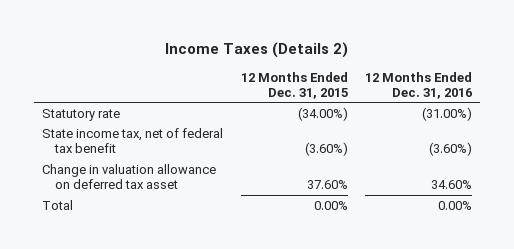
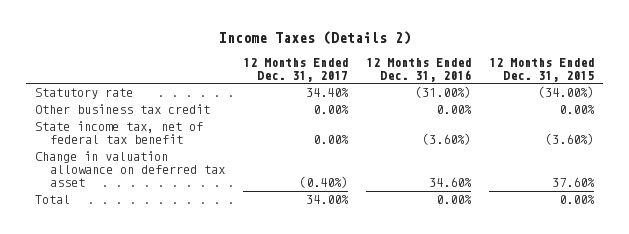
- | 12 Months Ended Dec. 31, 2015 | 12 Months Ended Dec. 31, 2016
+ | 12 Months Ended Dec. 31, 2017 | 12 Months Ended Dec. 31, 2016 | 12 Months Ended Dec. 31, 2015
+ Other business tax credit | 0.00% | 0.00% | 0.00%

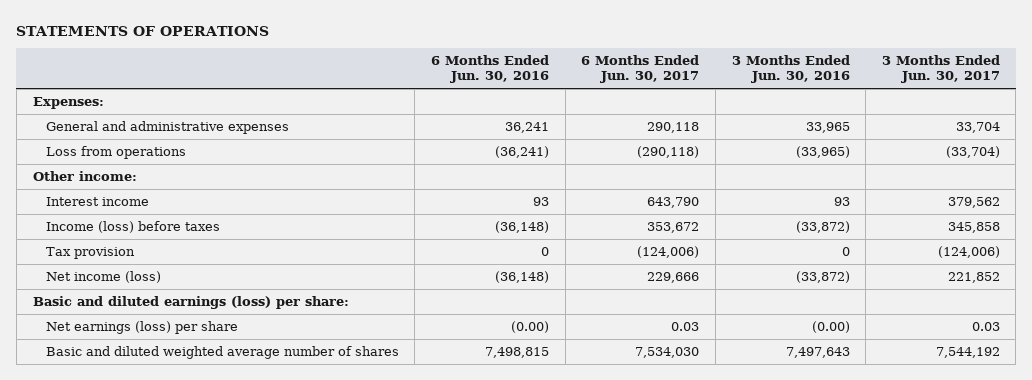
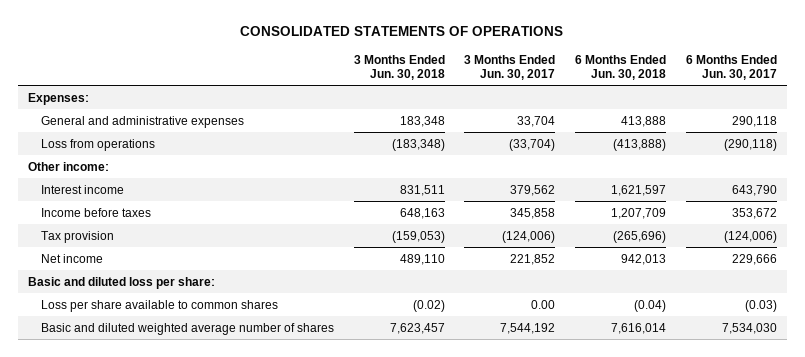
- STATEMENTS OF OPERATIONS
+ CONSOLIDATED STATEMENTS OF OPERATIONS
- | 6 Months Ended Jun. 30, 2016 | 6 Months Ended Jun. 30, 2017 | 3 Months Ended Jun. 30, 2016 | 3 Months Ended Jun. 30, 2017
+ | 3 Months Ended Jun. 30, 2018 | 3 Months Ended Jun. 30, 2017 | 6 Months Ended Jun. 30, 2018 | 6 Months Ended Jun. 30, 2017
- Income (loss) before taxes | (36,148) | 353,672 | (33,872) | 345,858
+ Income before taxes | 648,163 | 345,858 | 1,207,709 | 353,672
- Net income (loss) | (36,148) | 229,666 | (33,872) | 221,852
- Basic and diluted earnings (loss) per share:
- Net earnings (loss) per share | (0.00) | 0.03 | (0.00) | 0.03
+ Net income | 489,110 | 221,852 | 942,013 | 229,666
+ Basic and diluted loss per share:
+ Loss per share available to common shares | (0.02) | 0.00 | (0.04) | (0.03)

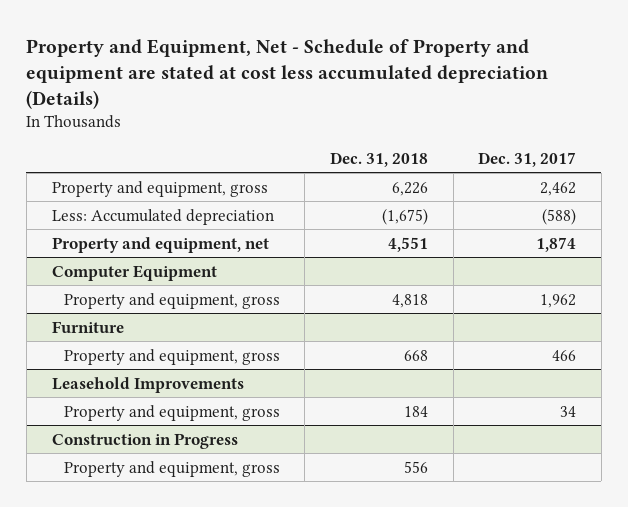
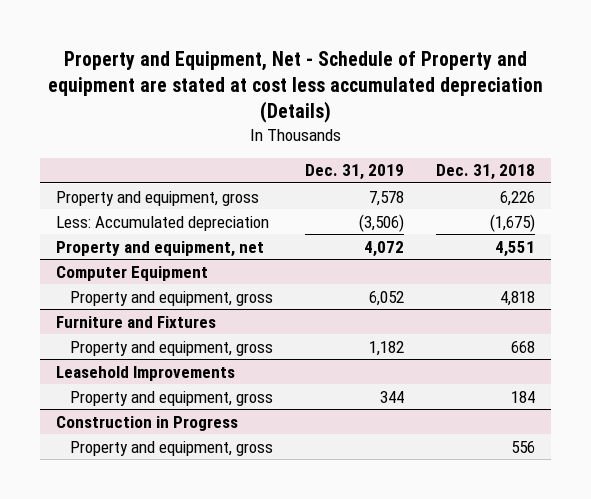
- | Dec. 31, 2018 | Dec. 31, 2017
+ | Dec. 31, 2019 | Dec. 31, 2018
- Furniture
+ Furniture and Fixtures

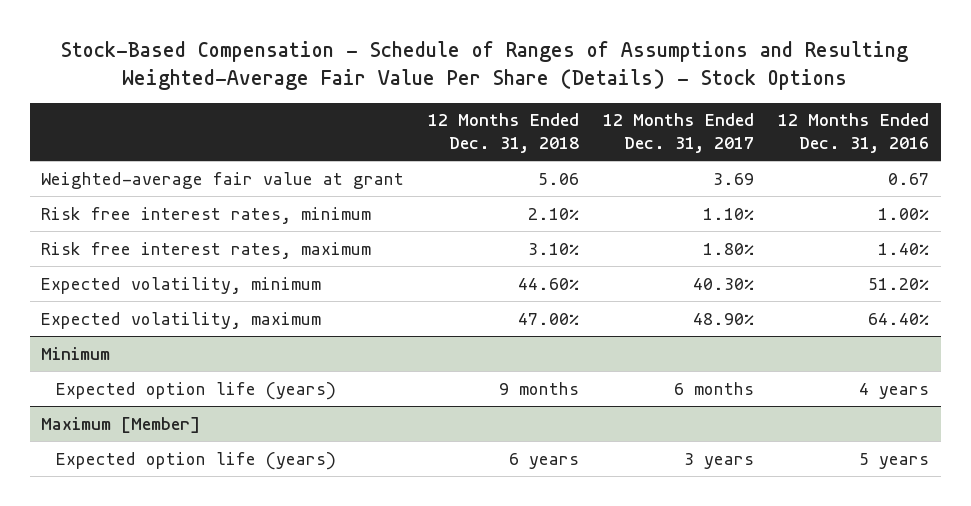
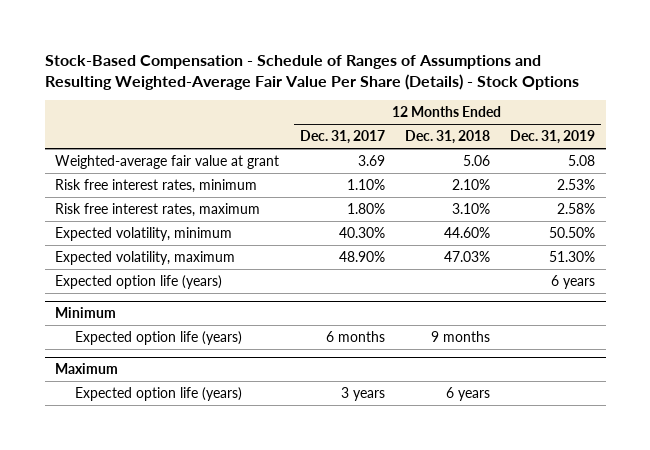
- | 12 Months Ended Dec. 31, 2018 | 12 Months Ended Dec. 31, 2017 | 12 Months Ended Dec. 31, 2016
+ | 12 Months Ended Dec. 31, 2017 | 12 Months Ended Dec. 31, 2018 | 12 Months Ended Dec. 31, 2019
- Expected volatility, maximum | 47.00% | 48.90% | 64.40%
+ Expected volatility, maximum | 48.90% | 47.03% | 51.30%
+ Expected option life (years) | | | 6 years
- Maximum [Member]
+ Maximum

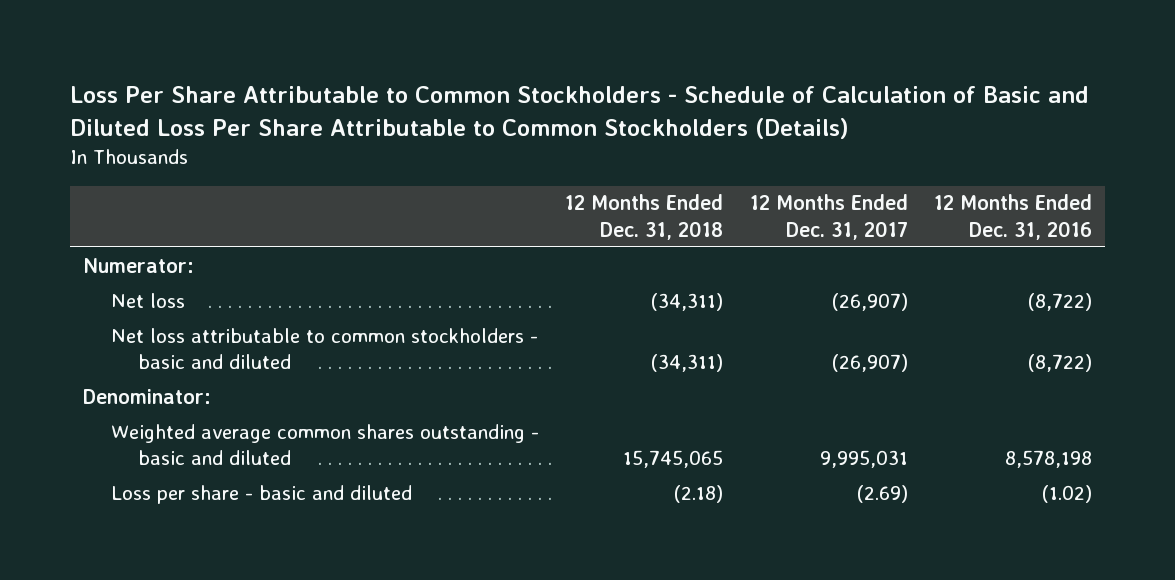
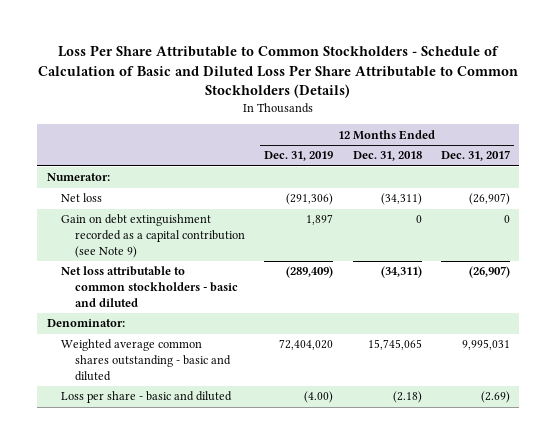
- | 12 Months Ended Dec. 31, 2018 | 12 Months Ended Dec. 31, 2017 | 12 Months Ended Dec. 31, 2016
+ | 12 Months Ended Dec. 31, 2019 | 12 Months Ended Dec. 31, 2018 | 12 Months Ended Dec. 31, 2017
+ Gain on debt extinguishment recorded as a capital contribution (see Note 9) | 1,897 | 0 | 0

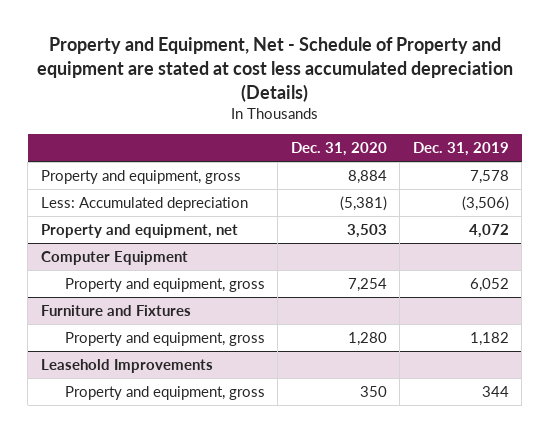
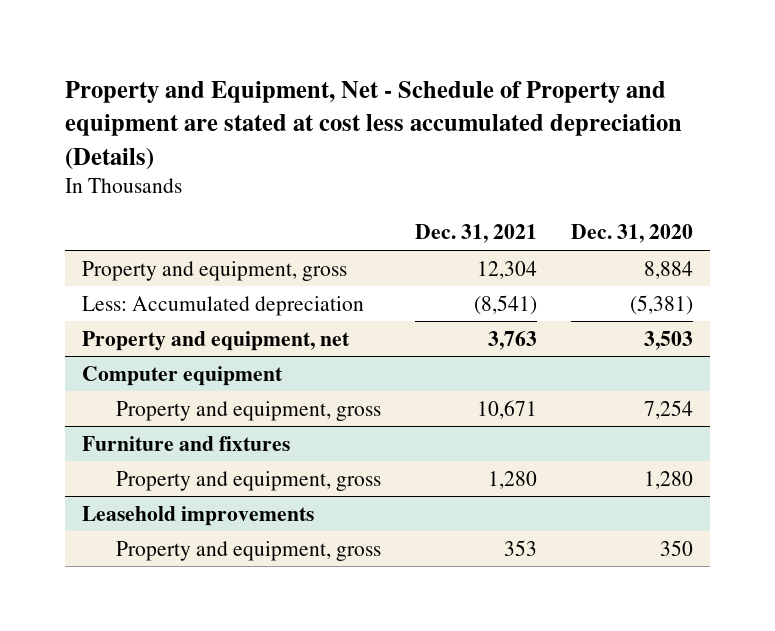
- | Dec. 31, 2020 | Dec. 31, 2019
+ | Dec. 31, 2021 | Dec. 31, 2020
- Computer Equipment
+ Computer equipment
- Furniture and Fixtures
+ Furniture and fixtures
- Leasehold Improvements
+ Leasehold improvements

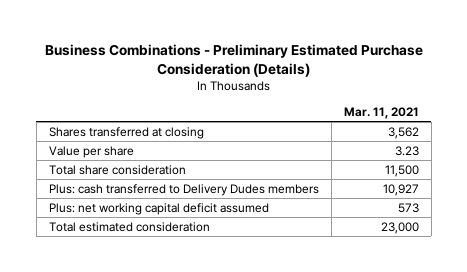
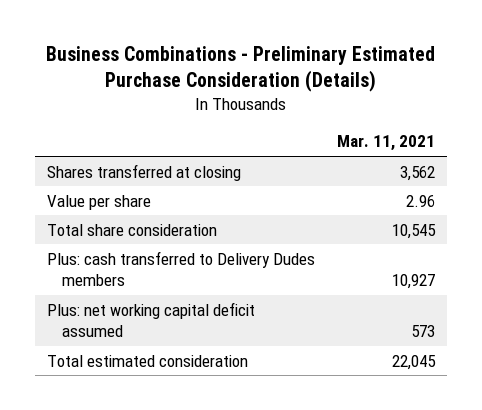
- Value per share | 3.23
- Total share consideration | 11,500
+ Value per share | 2.96
+ Total share consideration | 10,545
- Total estimated consideration | 23,000
+ Total estimated consideration | 22,045

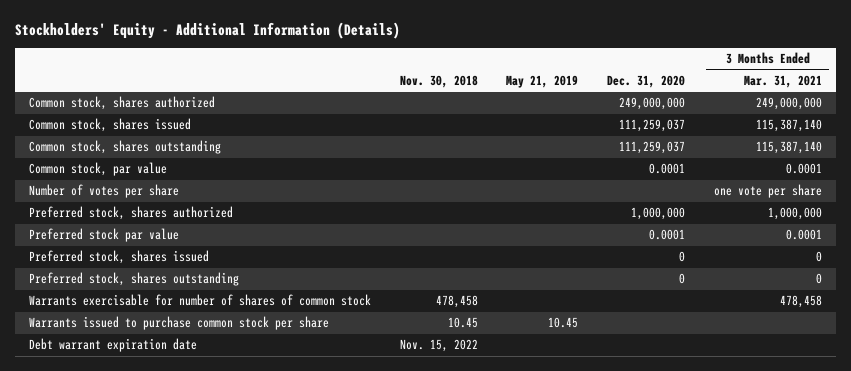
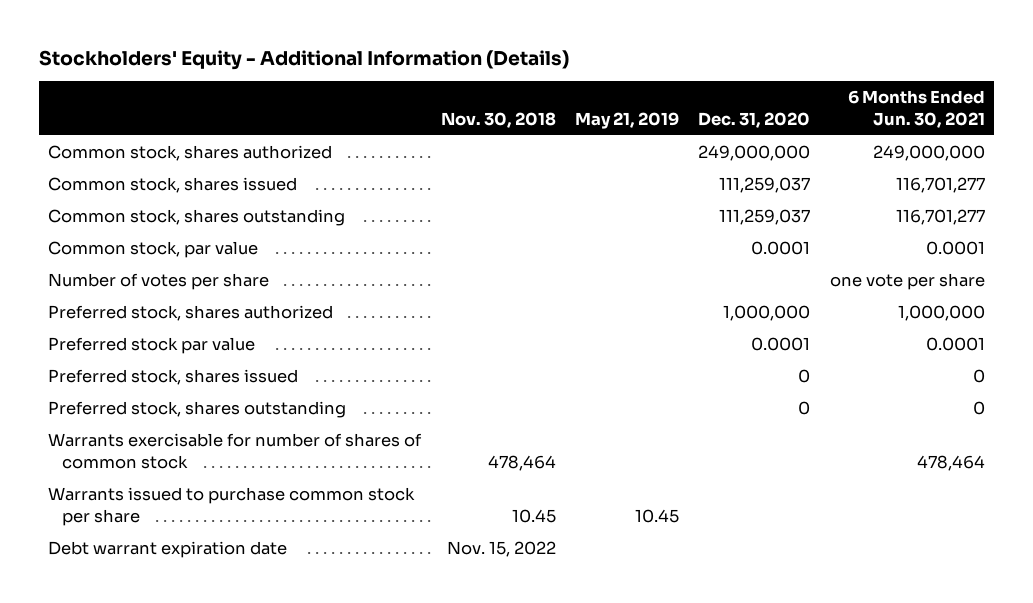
- | Nov. 30, 2018 | May 21, 2019 | Dec. 31, 2020 | 3 Months Ended Mar. 31, 2021
+ | Nov. 30, 2018 | May 21, 2019 | Dec. 31, 2020 | 6 Months Ended Jun. 30, 2021
- Warrants exercisable for number of shares of common stock | 478,458 | | | 478,458
+ Warrants exercisable for number of shares of common stock | 478,464 | | | 478,464

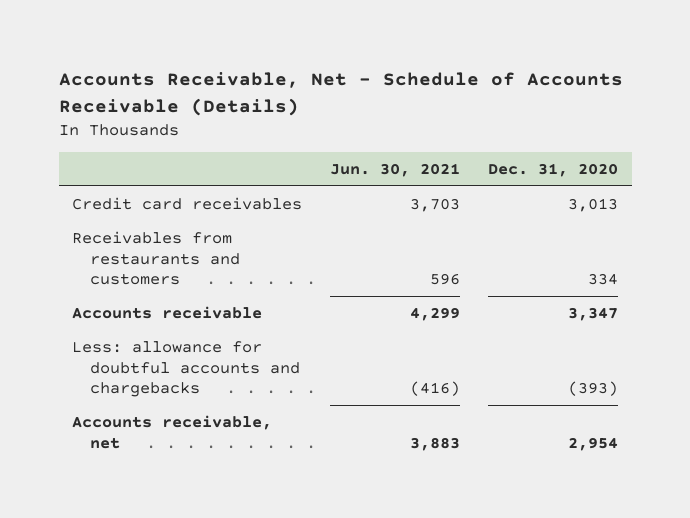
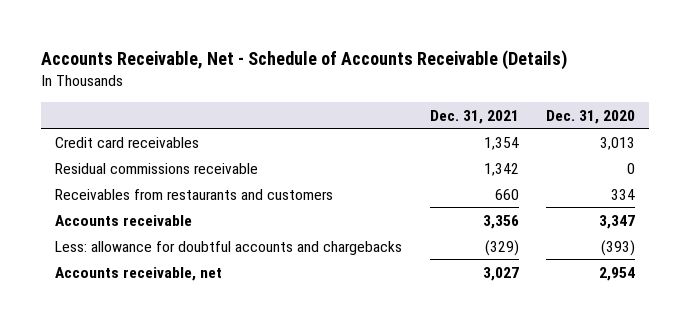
- | Jun. 30, 2021 | Dec. 31, 2020
+ | Dec. 31, 2021 | Dec. 31, 2020
+ Residual commissions receivable | 1,342 | 0

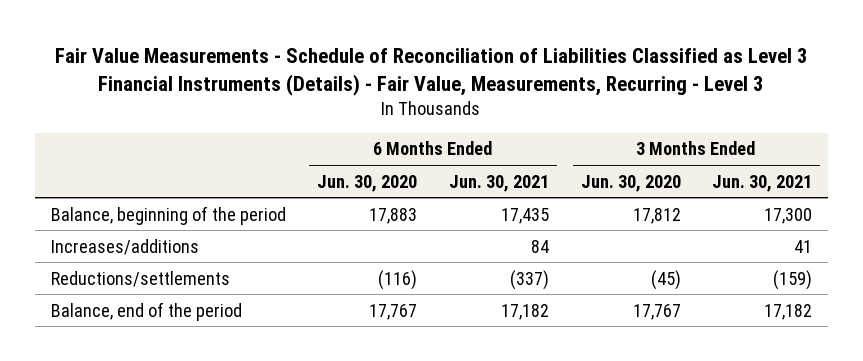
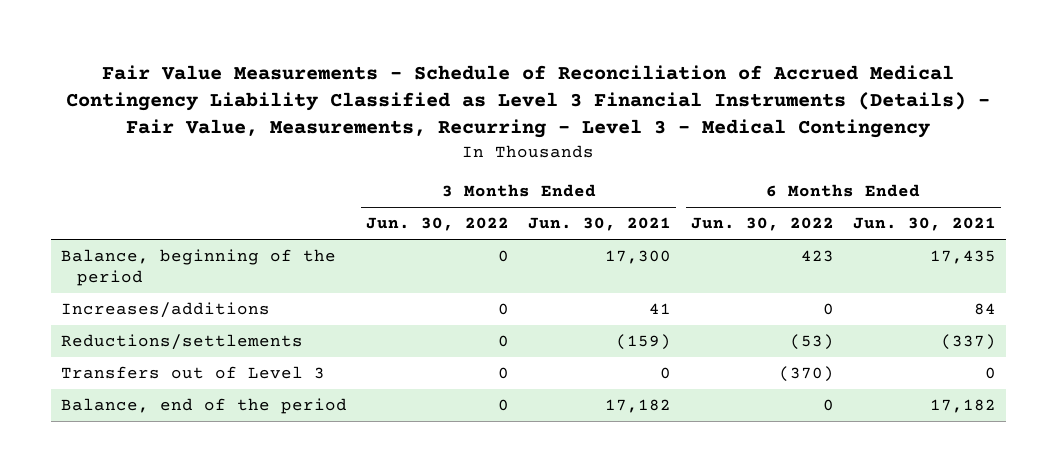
- Fair Value Measurements - Schedule of Reconciliation of Liabilities Classified as Level 3 Financial Instruments (Details) - Fair Value, Measurements, Recurring - Level 3
+ Fair Value Measurements - Schedule of Reconciliation of Accrued Medical Contingency Liability Classified as Level 3 Financial Instruments (Details) - Fair Value, Measurements, Recurring - Level 3 - Medical Contingency
- | 6 Months Ended Jun. 30, 2020 | 6 Months Ended Jun. 30, 2021 | 3 Months Ended Jun. 30, 2020 | 3 Months Ended Jun. 30, 2021
+ | 3 Months Ended Jun. 30, 2022 | 3 Months Ended Jun. 30, 2021 | 6 Months Ended Jun. 30, 2022 | 6 Months Ended Jun. 30, 2021
+ Transfers out of Level 3 | 0 | 0 | (370) | 0

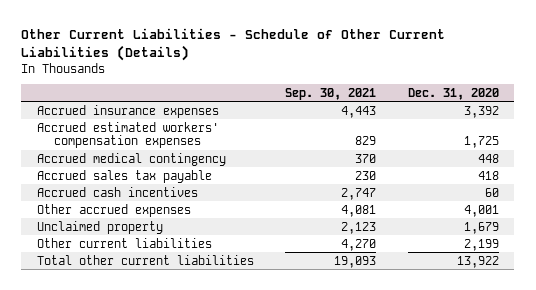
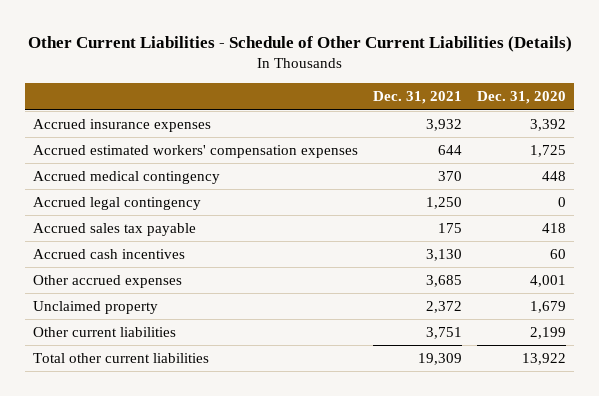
- | Sep. 30, 2021 | Dec. 31, 2020
+ | Dec. 31, 2021 | Dec. 31, 2020
+ Accrued legal contingency | 1,250 | 0

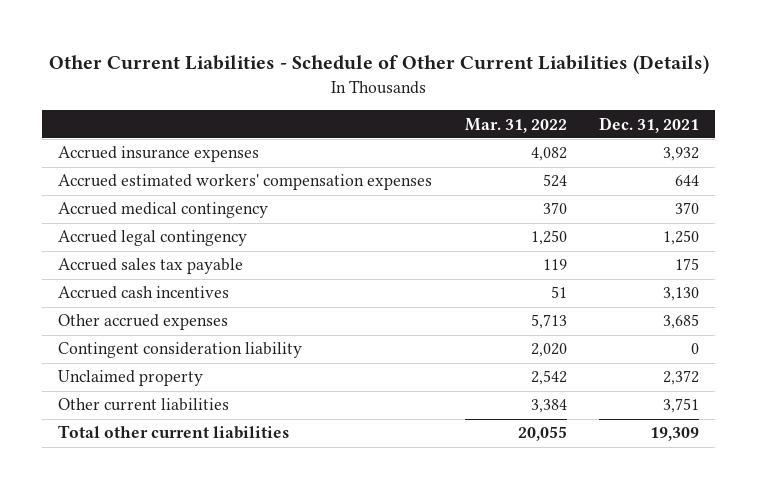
- | Dec. 31, 2021 | Dec. 31, 2020
+ | Mar. 31, 2022 | Dec. 31, 2021
+ Contingent consideration liability | 2,020 | 0

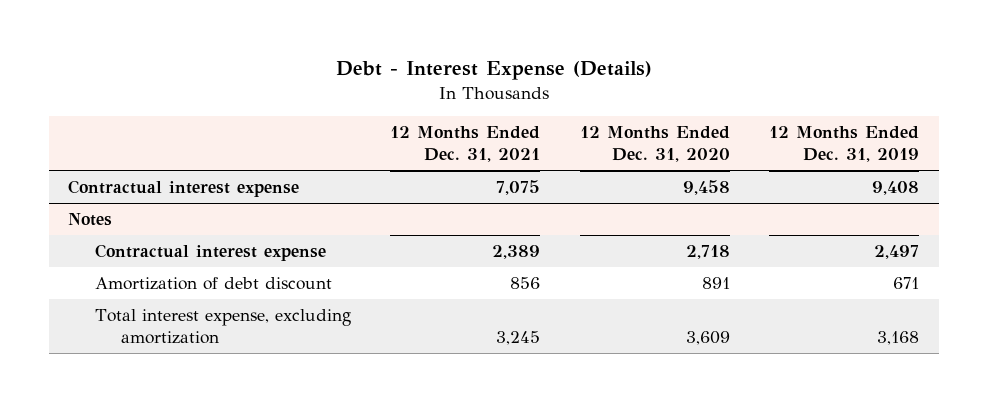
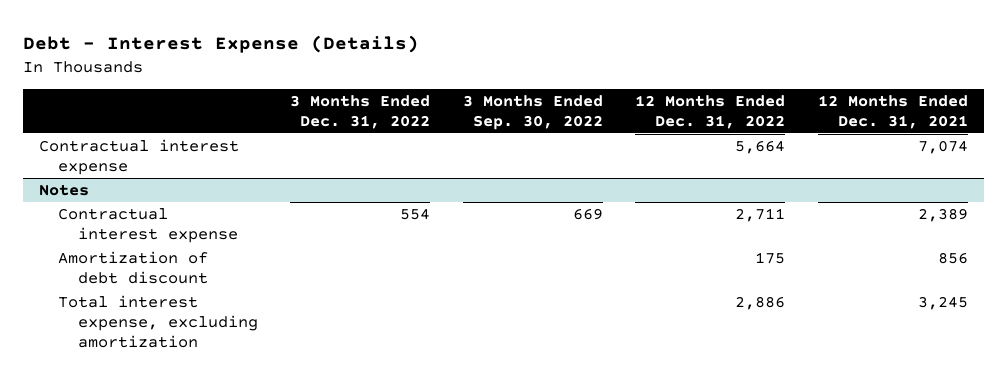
- | 12 Months Ended Dec. 31, 2021 | 12 Months Ended Dec. 31, 2020 | 12 Months Ended Dec. 31, 2019
+ | 3 Months Ended Dec. 31, 2022 | 3 Months Ended Sep. 30, 2022 | 12 Months Ended Dec. 31, 2022 | 12 Months Ended Dec. 31, 2021
- Contractual interest expense | 7,075 | 9,458 | 9,408
+ Contractual interest expense | | | 5,664 | 7,074

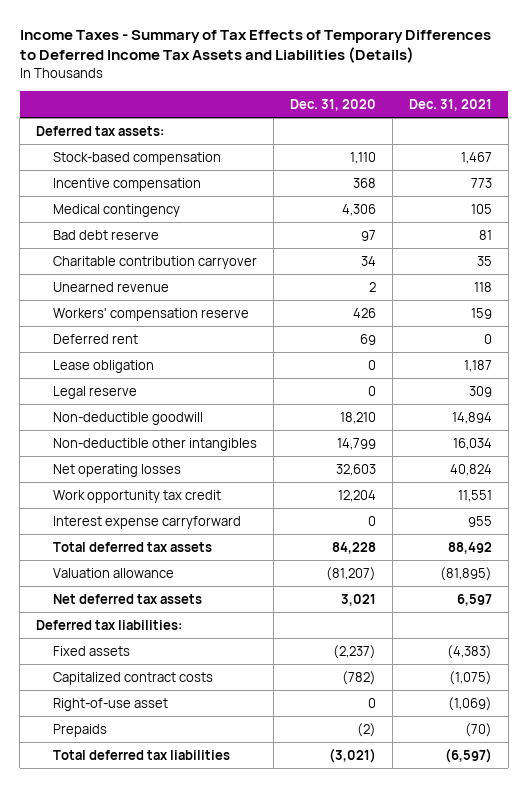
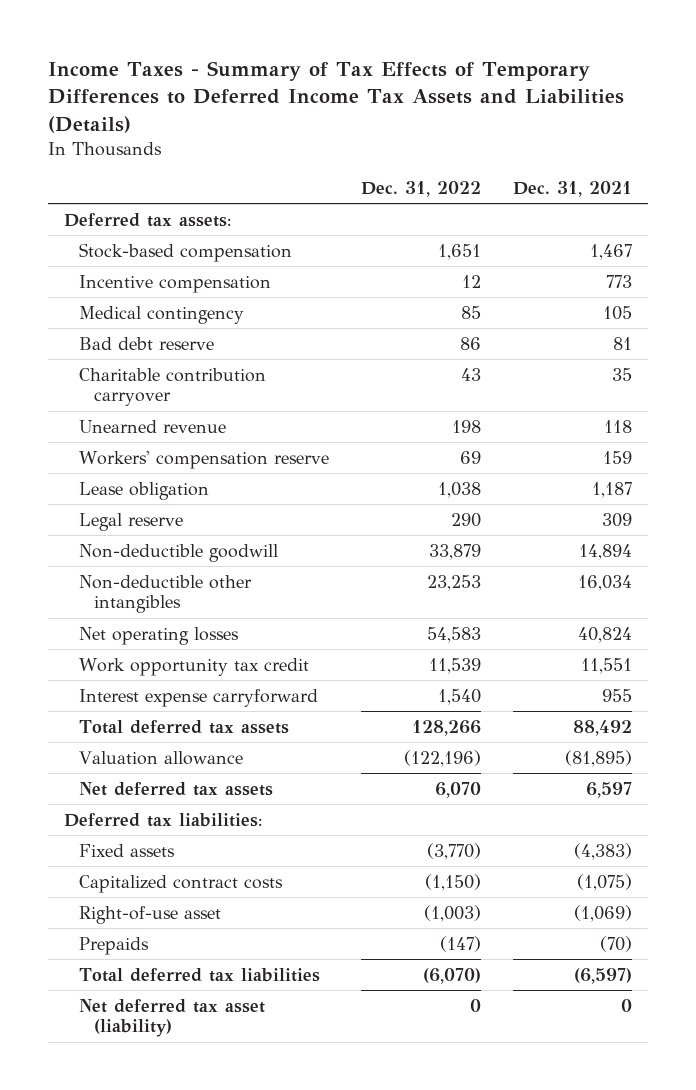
- | Dec. 31, 2020 | Dec. 31, 2021
+ | Dec. 31, 2022 | Dec. 31, 2021
- Deferred rent | 69 | 0
+ Net deferred tax asset (liability) | 0 | 0

